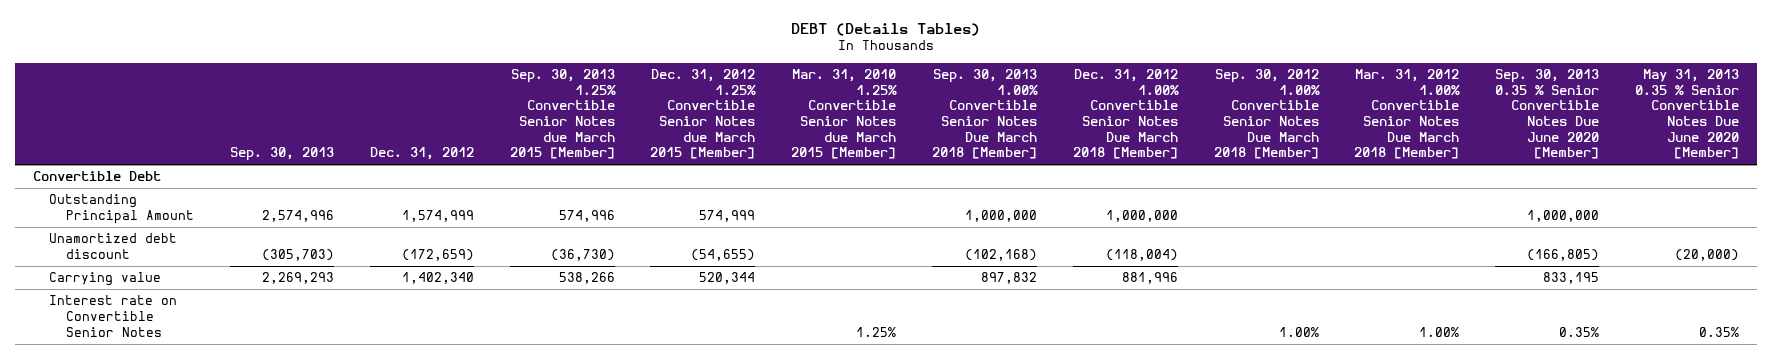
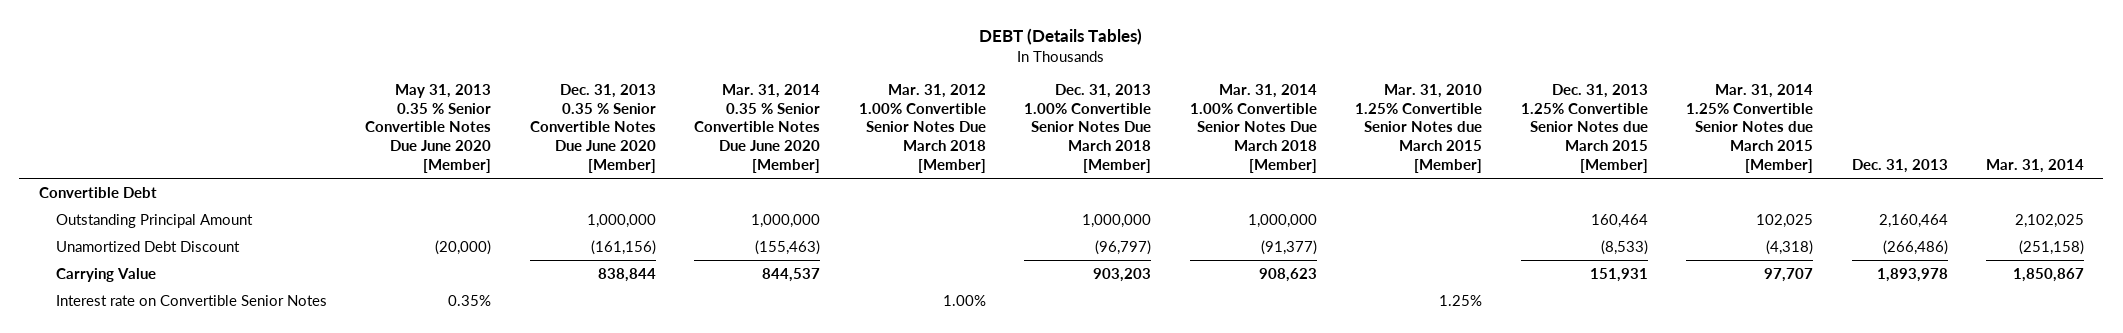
- | Sep. 30, 2013 | Dec. 31, 2012 | Sep. 30, 2013 1.25% Convertible Senior Notes due March 2015 [Member] | Dec. 31, 2012 1.25% Convertible Senior Notes due March 2015 [Member] | Mar. 31, 2010 1.25% Convertible Senior Notes due March 2015 [Member] | Sep. 30, 2013 1.00% Convertible Senior Notes Due March 2018 [Member] | Dec. 31, 2012 1.00% Convertible Senior Notes Due March 2018 [Member] | Sep. 30, 2012 1.00% Convertible Senior Notes Due March 2018 [Member] | Mar. 31, 2012 1.00% Convertible Senior Notes Due March 2018 [Member] | Sep. 30, 2013 0.35 % Senior Convertible Notes Due June 2020 [Member] | May 31, 2013 0.35 % Senior Convertible Notes Due June 2020 [Member]
+ | May 31, 2013 0.35 % Senior Convertible Notes Due June 2020 [Member] | Dec. 31, 2013 0.35 % Senior Convertible Notes Due June 2020 [Member] | Mar. 31, 2014 0.35 % Senior Convertible Notes Due June 2020 [Member] | Mar. 31, 2012 1.00% Convertible Senior Notes Due March 2018 [Member] | Dec. 31, 2013 1.00% Convertible Senior Notes Due March 2018 [Member] | Mar. 31, 2014 1.00% Convertible Senior Notes Due March 2018 [Member] | Mar. 31, 2010 1.25% Convertible Senior Notes due March 2015 [Member] | Dec. 31, 2013 1.25% Convertible Senior Notes due March 2015 [Member] | Mar. 31, 2014 1.25% Convertible Senior Notes due March 2015 [Member] | Dec. 31, 2013 | Mar. 31, 2014
- Unamortized debt discount | (305,703) | (172,659) | (36,730) | (54,655) | | (102,168) | (118,004) | | | (166,805) | (20,000)
- Carrying value | 2,269,293 | 1,402,340 | 538,266 | 520,344 | | 897,832 | 881,996 | | | 833,195 |
+ Unamortized Debt Discount | (20,000) | (161,156) | (155,463) | | (96,797) | (91,377) | | (8,533) | (4,318) | (266,486) | (251,158)
+ Carrying Value | | 838,844 | 844,537 | | 903,203 | 908,623 | | 151,931 | 97,707 | 1,893,978 | 1,850,867

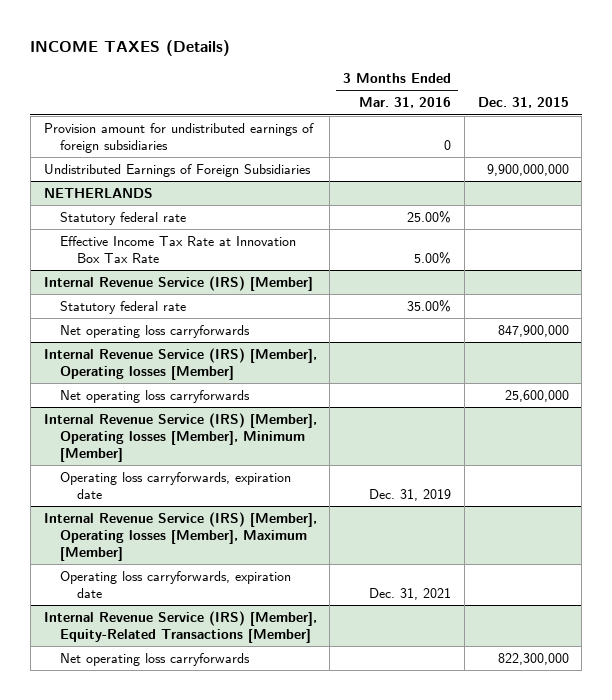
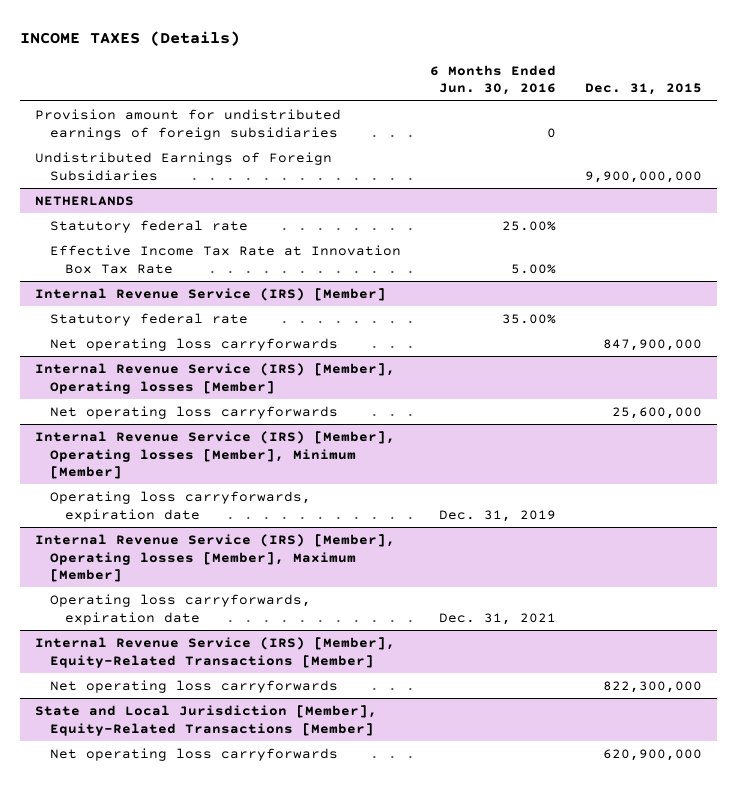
- | 3 Months Ended Mar. 31, 2016 | Dec. 31, 2015
+ | 6 Months Ended Jun. 30, 2016 | Dec. 31, 2015
+ State and Local Jurisdiction [Member], Equity-Related Transactions [Member]
+ Net operating loss carryforwards | | 620,900,000

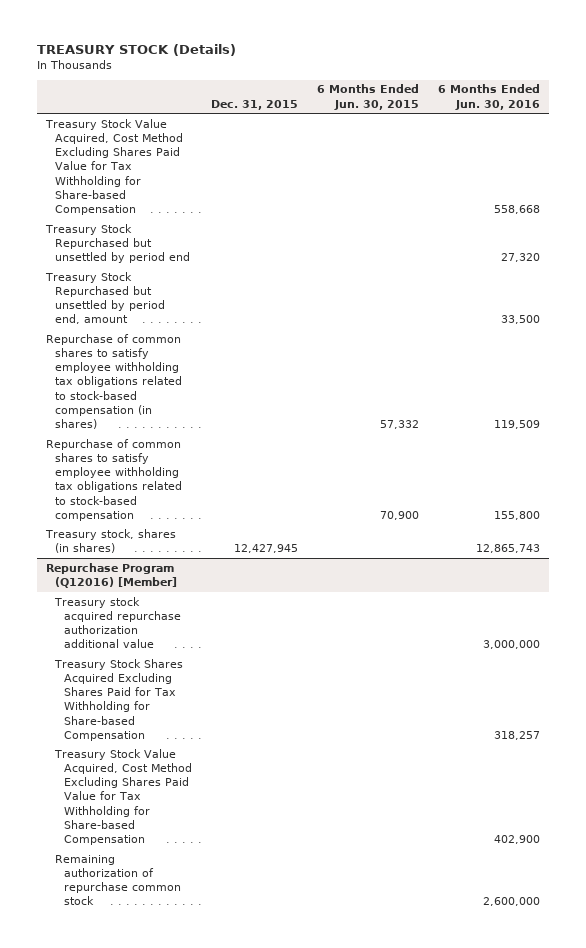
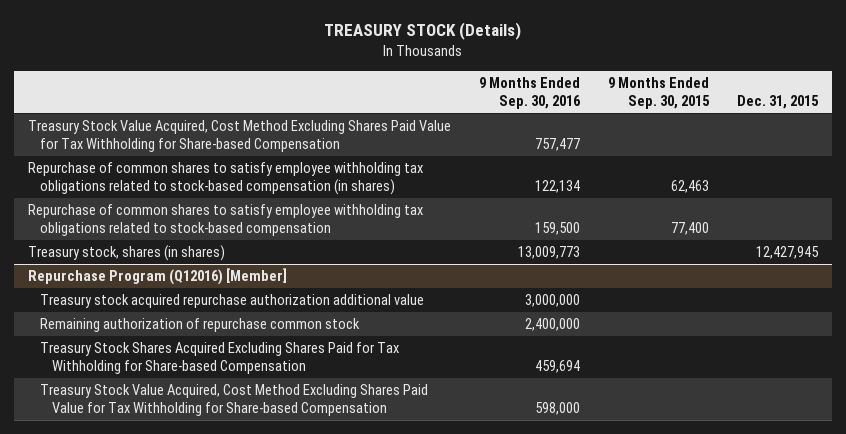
- | Dec. 31, 2015 | 6 Months Ended Jun. 30, 2015 | 6 Months Ended Jun. 30, 2016
+ | 9 Months Ended Sep. 30, 2016 | 9 Months Ended Sep. 30, 2015 | Dec. 31, 2015
- Treasury Stock Repurchased but unsettled by period end | | | 27,320
- Treasury Stock Repurchased but unsettled by period end, amount | | | 33,500
@ Repurchase Program (Q12016) [Member]
moved up: Remaining authorization of repurchase common stock | 2,400,000 | |

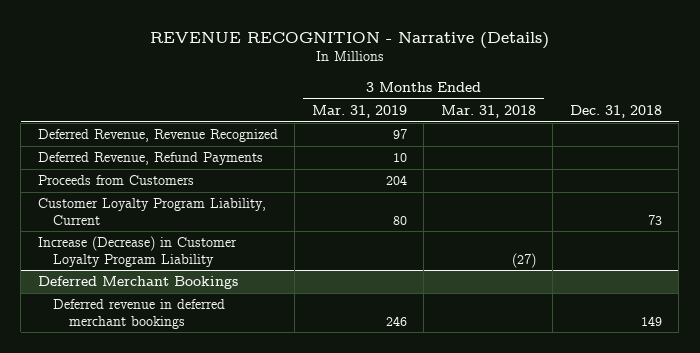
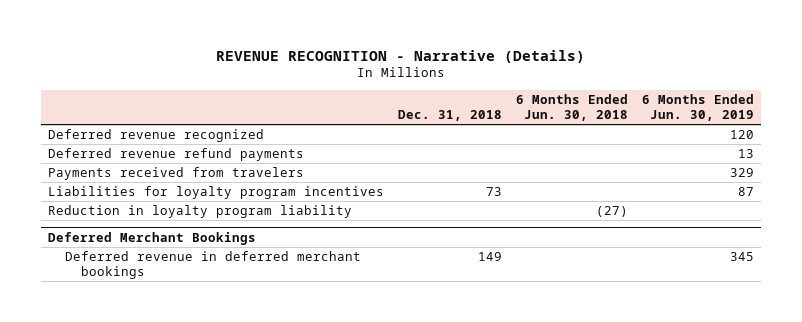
- | 3 Months Ended Mar. 31, 2019 | 3 Months Ended Mar. 31, 2018 | Dec. 31, 2018
+ | Dec. 31, 2018 | 6 Months Ended Jun. 30, 2018 | 6 Months Ended Jun. 30, 2019
- Deferred Revenue, Revenue Recognized | 97 | |
- Deferred Revenue, Refund Payments | 10 | |
- Proceeds from Customers | 204 | |
- Customer Loyalty Program Liability, Current | 80 | | 73
- Increase (Decrease) in Customer Loyalty Program Liability | | (27) |
+ Deferred revenue recognized | | | 120
+ Deferred revenue refund payments | | | 13
+ Payments received from travelers | | | 329
+ Liabilities for loyalty program incentives | 73 | | 87
+ Reduction in loyalty program liability | | (27) |

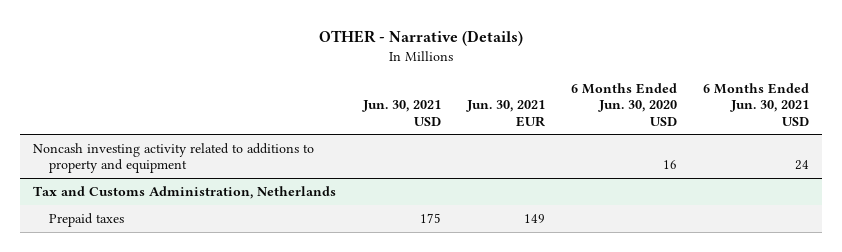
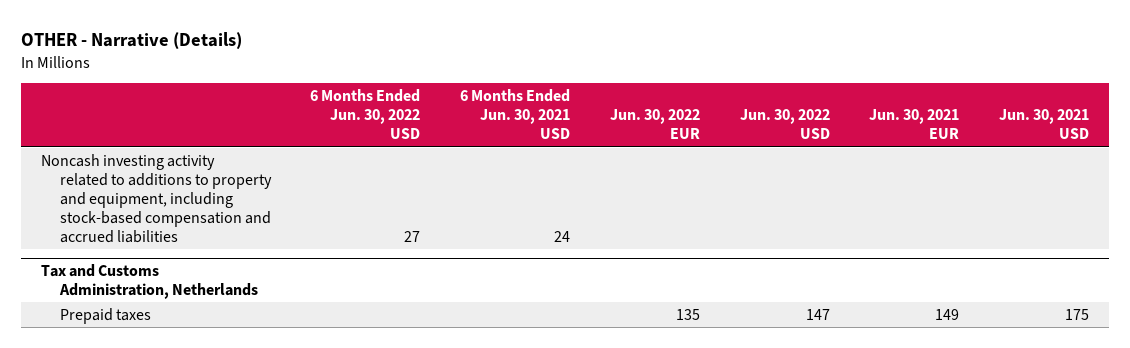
- | Jun. 30, 2021 USD | Jun. 30, 2021 EUR | 6 Months Ended Jun. 30, 2020 USD | 6 Months Ended Jun. 30, 2021 USD
+ | 6 Months Ended Jun. 30, 2022 USD | 6 Months Ended Jun. 30, 2021 USD | Jun. 30, 2022 EUR | Jun. 30, 2022 USD | Jun. 30, 2021 EUR | Jun. 30, 2021 USD
- Noncash investing activity related to additions to property and equipment | | | 16 | 24
+ Noncash investing activity related to additions to property and equipment, including stock-based compensation and accrued liabilities | 27 | 24 | | | |

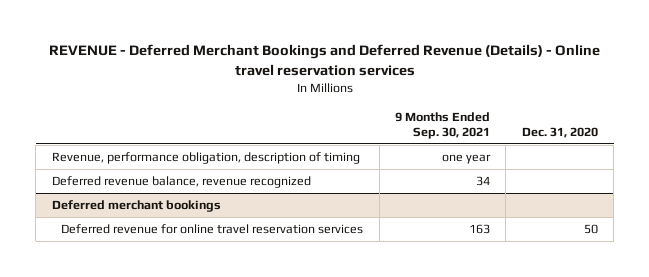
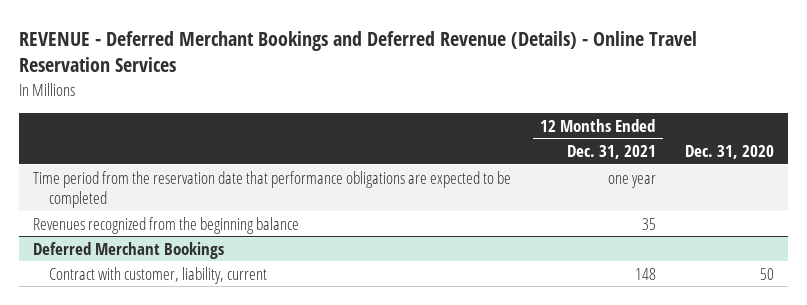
- REVENUE - Deferred Merchant Bookings and Deferred Revenue (Details) - Online travel reservation services
+ REVENUE - Deferred Merchant Bookings and Deferred Revenue (Details) - Online Travel Reservation Services
- | 9 Months Ended Sep. 30, 2021 | Dec. 31, 2020
+ | 12 Months Ended Dec. 31, 2021 | Dec. 31, 2020
- Revenue, performance obligation, description of timing | one year |
- Deferred revenue balance, revenue recognized | 34 |
- Deferred merchant bookings
- Deferred revenue for online travel reservation services | 163 | 50
+ Time period from the reservation date that performance obligations are expected to be completed | one year |
+ Revenues recognized from the beginning balance | 35 |
+ Deferred Merchant Bookings
+ Contract with customer, liability, current | 148 | 50

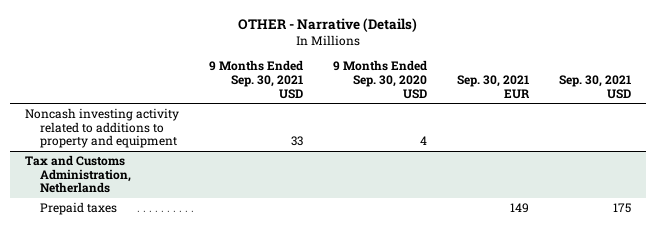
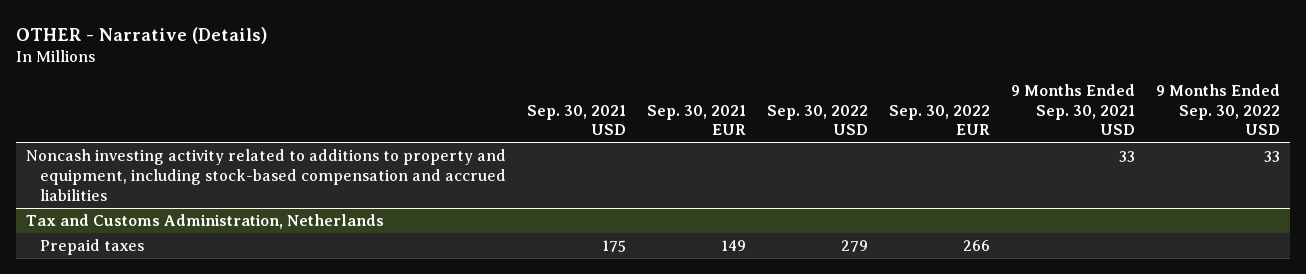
- | 9 Months Ended Sep. 30, 2021 USD | 9 Months Ended Sep. 30, 2020 USD | Sep. 30, 2021 EUR | Sep. 30, 2021 USD
+ | Sep. 30, 2021 USD | Sep. 30, 2021 EUR | Sep. 30, 2022 USD | Sep. 30, 2022 EUR | 9 Months Ended Sep. 30, 2021 USD | 9 Months Ended Sep. 30, 2022 USD
- Noncash investing activity related to additions to property and equipment | 33 | 4 | |
+ Noncash investing activity related to additions to property and equipment, including stock-based compensation and accrued liabilities | | | | | 33 | 33

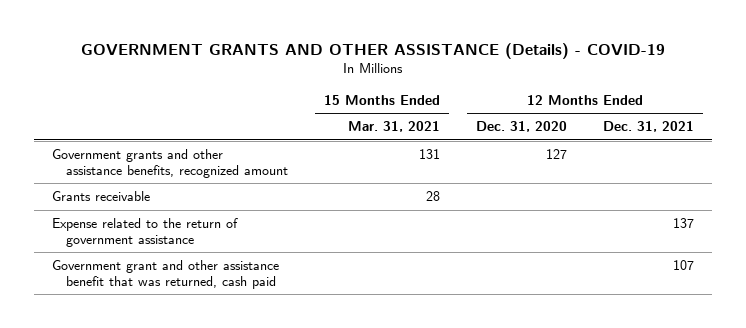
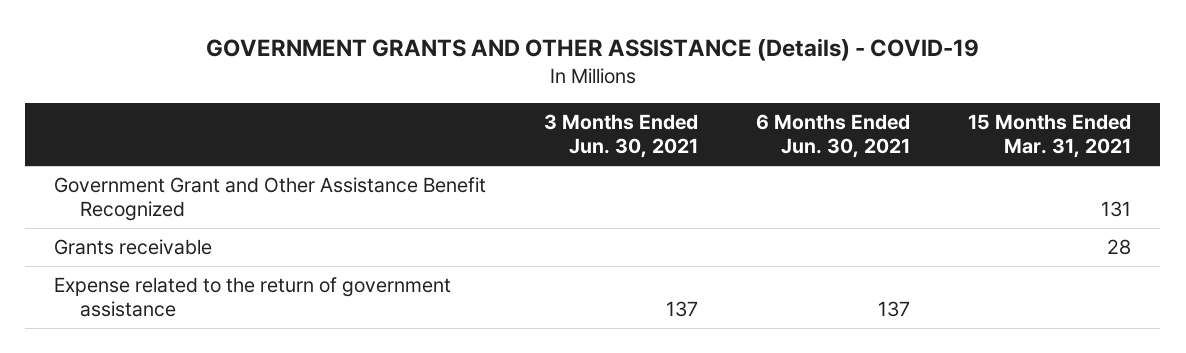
- | 15 Months Ended Mar. 31, 2021 | 12 Months Ended Dec. 31, 2020 | 12 Months Ended Dec. 31, 2021
+ | 3 Months Ended Jun. 30, 2021 | 6 Months Ended Jun. 30, 2021 | 15 Months Ended Mar. 31, 2021
- Government grants and other assistance benefits, recognized amount | 131 | 127 |
+ Government Grant and Other Assistance Benefit Recognized | | | 131
- Government grant and other assistance benefit that was returned, cash paid | | | 107

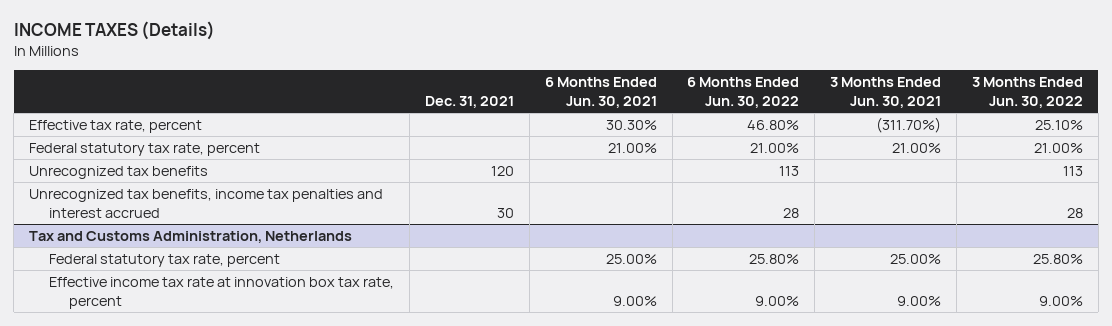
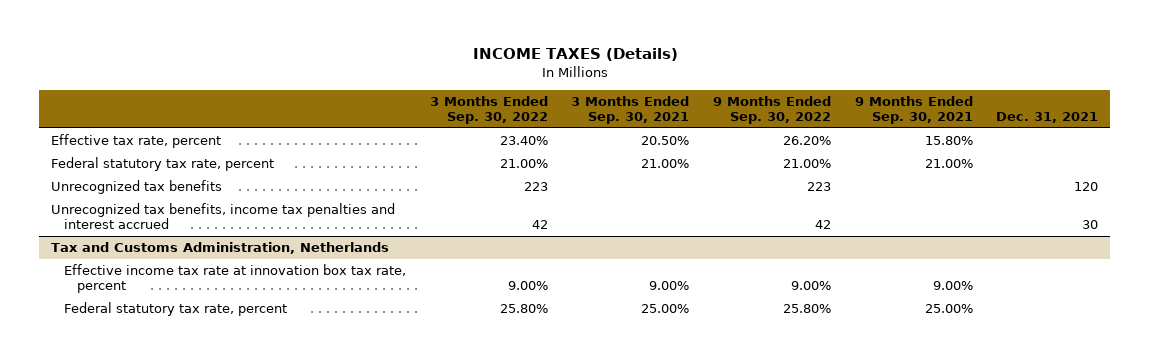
- | Dec. 31, 2021 | 6 Months Ended Jun. 30, 2021 | 6 Months Ended Jun. 30, 2022 | 3 Months Ended Jun. 30, 2021 | 3 Months Ended Jun. 30, 2022
+ | 3 Months Ended Sep. 30, 2022 | 3 Months Ended Sep. 30, 2021 | 9 Months Ended Sep. 30, 2022 | 9 Months Ended Sep. 30, 2021 | Dec. 31, 2021
@ Tax and Customs Administration, Netherlands
moved down: Federal statutory tax rate, percent | 25.80% | 25.00% | 25.80% | 25.00% |

